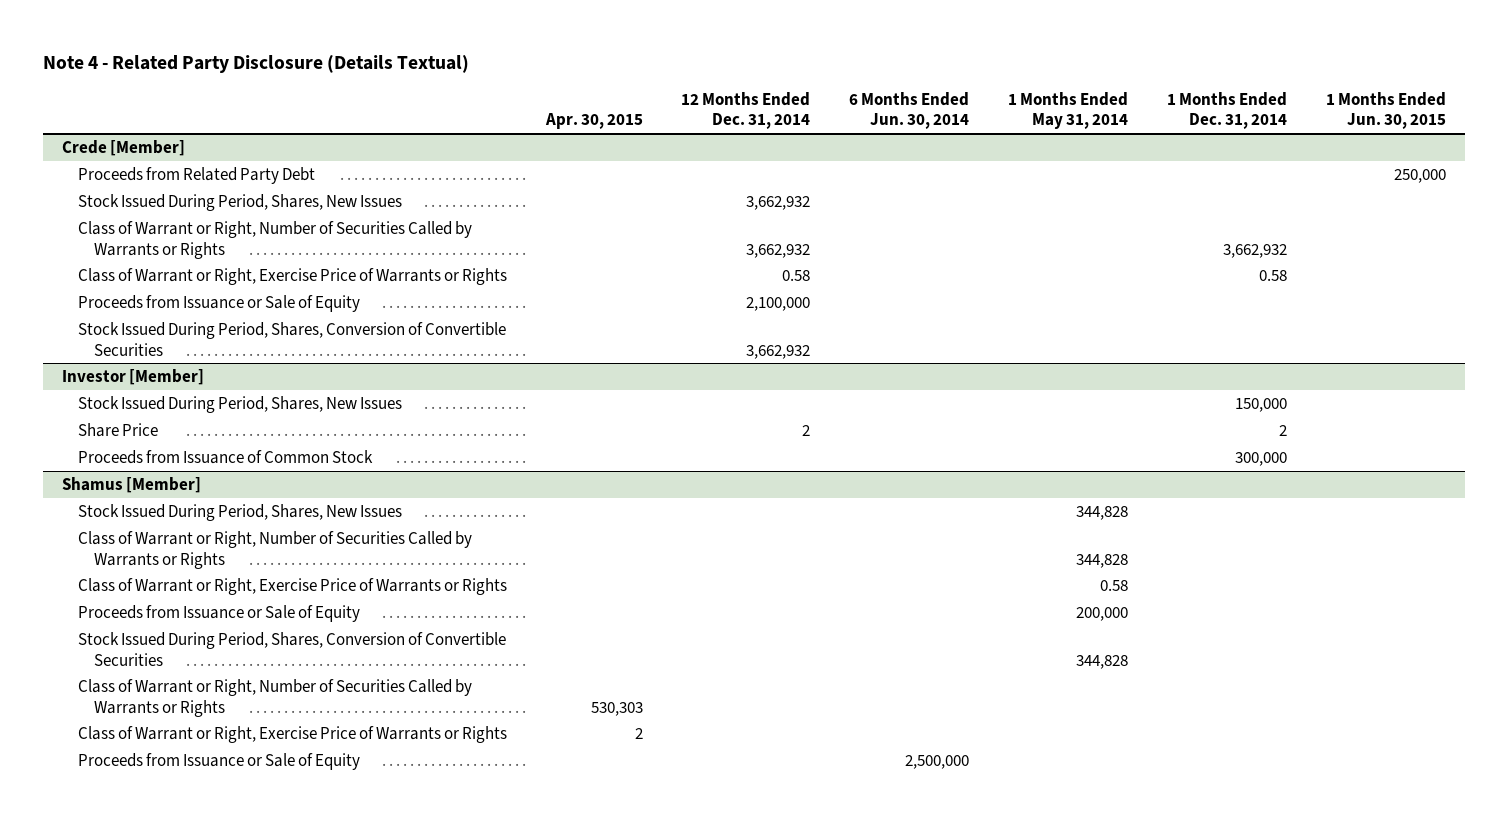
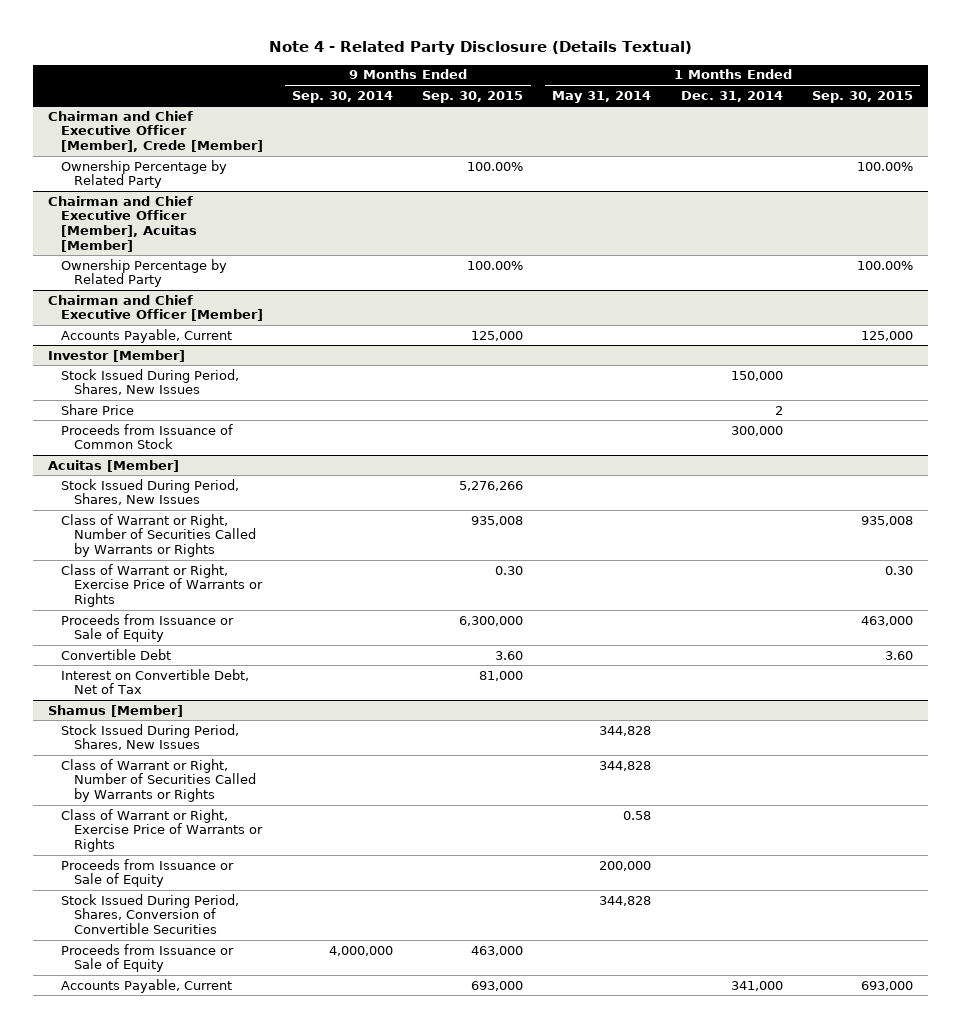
- | Apr. 30, 2015 | 12 Months Ended Dec. 31, 2014 | 6 Months Ended Jun. 30, 2014 | 1 Months Ended May 31, 2014 | 1 Months Ended Dec. 31, 2014 | 1 Months Ended Jun. 30, 2015
+ | 9 Months Ended Sep. 30, 2014 | 9 Months Ended Sep. 30, 2015 | 1 Months Ended May 31, 2014 | 1 Months Ended Dec. 31, 2014 | 1 Months Ended Sep. 30, 2015
- Crede [Member]
- Proceeds from Related Party Debt | | | | | | 250,000
- Stock Issued During Period, Shares, New Issues | | 3,662,932 | | | |
- Class of Warrant or Right, Number of Securities Called by Warrants or Rights | | 3,662,932 | | | 3,662,932 |
- Class of Warrant or Right, Exercise Price of Warrants or Rights | | 0.58 | | | 0.58 |
- Proceeds from Issuance or Sale of Equity | | 2,100,000 | | | |
- Stock Issued During Period, Shares, Conversion of Convertible Securities | | 3,662,932 | | | |
+ Chairman and Chief Executive Officer [Member], Crede [Member]
+ Ownership Percentage by Related Party | | 100.00% | | | 100.00%
+ Chairman and Chief Executive Officer [Member], Acuitas [Member]
+ Ownership Percentage by Related Party | | 100.00% | | | 100.00%
+ Chairman and Chief Executive Officer [Member]
+ Accounts Payable, Current | | 125,000 | | | 125,000
+ Acuitas [Member]
+ Stock Issued During Period, Shares, New Issues | | 5,276,266 | | |
+ Class of Warrant or Right, Number of Securities Called by Warrants or Rights | | 935,008 | | | 935,008
+ Class of Warrant or Right, Exercise Price of Warrants or Rights | | 0.30 | | | 0.30
+ Proceeds from Issuance or Sale of Equity | | 6,300,000 | | | 463,000
+ Convertible Debt | | 3.60 | | | 3.60
+ Interest on Convertible Debt, Net of Tax | | 81,000 | | |
@ Shamus [Member]
- Class of Warrant or Right, Number of Securities Called by Warrants or Rights | 530,303 | | | | |
- Class of Warrant or Right, Exercise Price of Warrants or Rights | 2 | | | | |
+ Accounts Payable, Current | | 693,000 | | 341,000 | 693,000

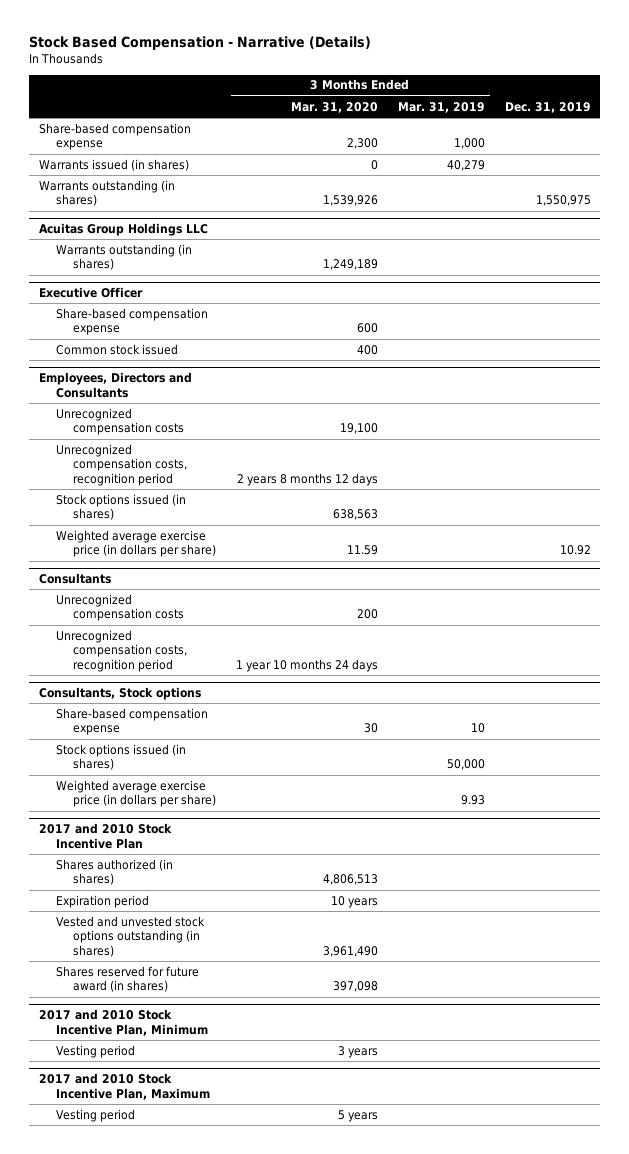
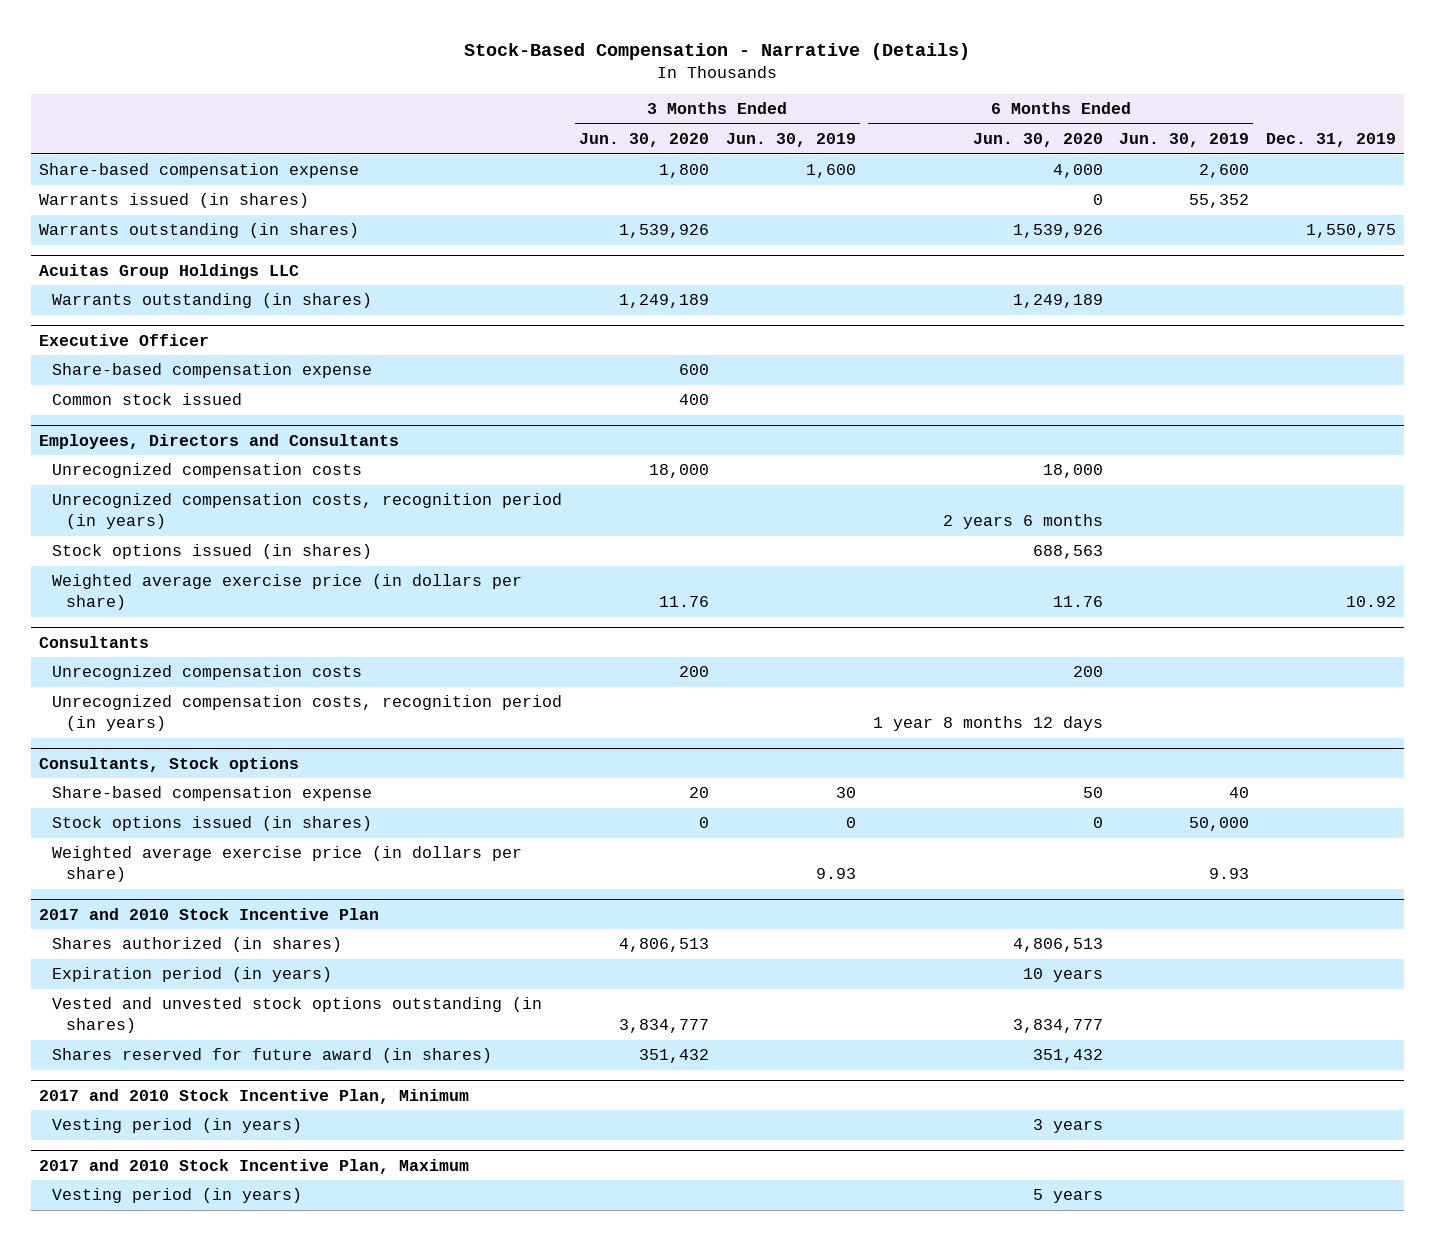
- Stock Based Compensation - Narrative (Details)
+ Stock-Based Compensation - Narrative (Details)
- | 3 Months Ended Mar. 31, 2020 | 3 Months Ended Mar. 31, 2019 | Dec. 31, 2019
+ | 3 Months Ended Jun. 30, 2020 | 3 Months Ended Jun. 30, 2019 | 6 Months Ended Jun. 30, 2020 | 6 Months Ended Jun. 30, 2019 | Dec. 31, 2019
@ Employees, Directors and Consultants
- Unrecognized compensation costs, recognition period | 2 years 8 months 12 days | |
+ Unrecognized compensation costs, recognition period (in years) | | | 2 years 6 months | |
@ Consultants
- Unrecognized compensation costs, recognition period | 1 year 10 months 24 days | |
+ Unrecognized compensation costs, recognition period (in years) | | | 1 year 8 months 12 days | |
@ 2017 and 2010 Stock Incentive Plan
- Expiration period | 10 years | |
+ Expiration period (in years) | | | 10 years | |
@ 2017 and 2010 Stock Incentive Plan, Minimum
- Vesting period | 3 years | |
+ Vesting period (in years) | | | 3 years | |
@ 2017 and 2010 Stock Incentive Plan, Maximum
- Vesting period | 5 years | |
+ Vesting period (in years) | | | 5 years | |

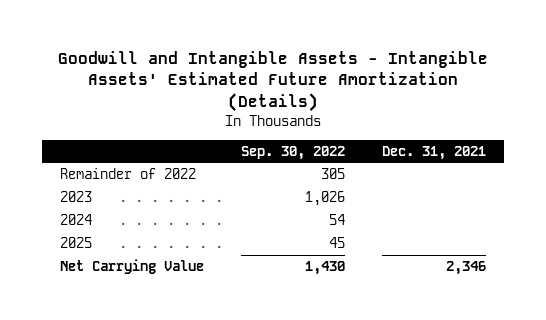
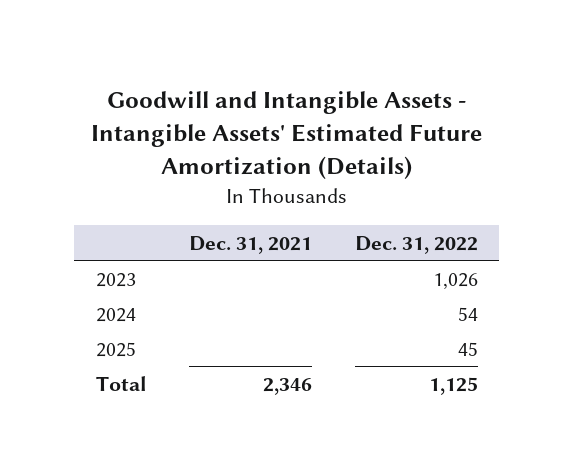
- | Sep. 30, 2022 | Dec. 31, 2021
+ | Dec. 31, 2021 | Dec. 31, 2022
- Remainder of 2022 | 305 |
- Net Carrying Value | 1,430 | 2,346
+ Total | 2,346 | 1,125

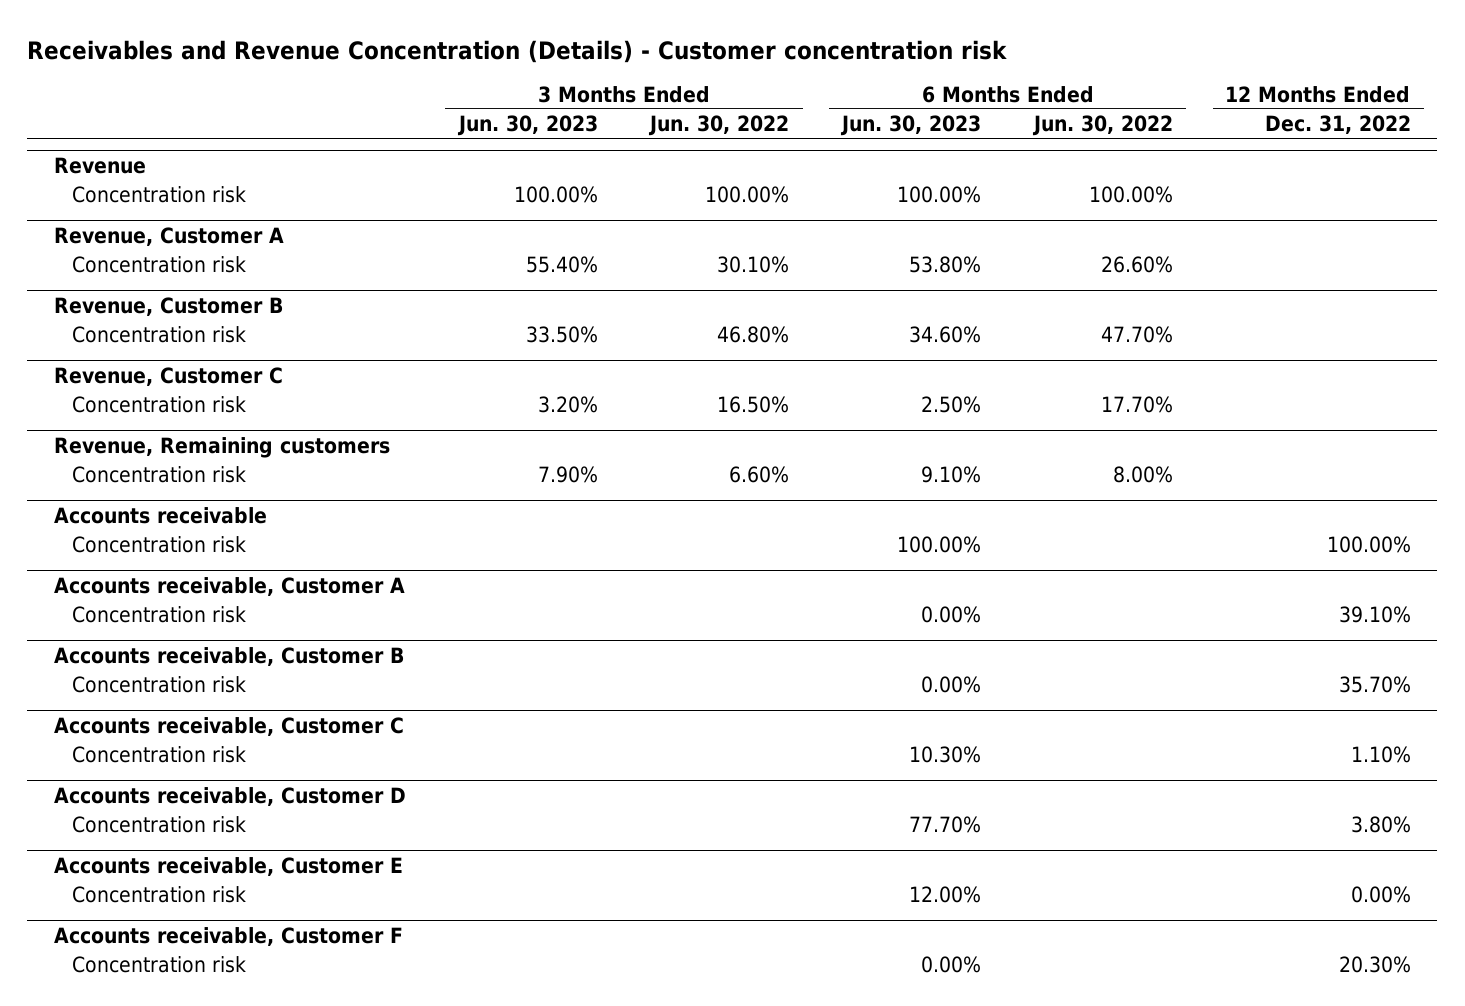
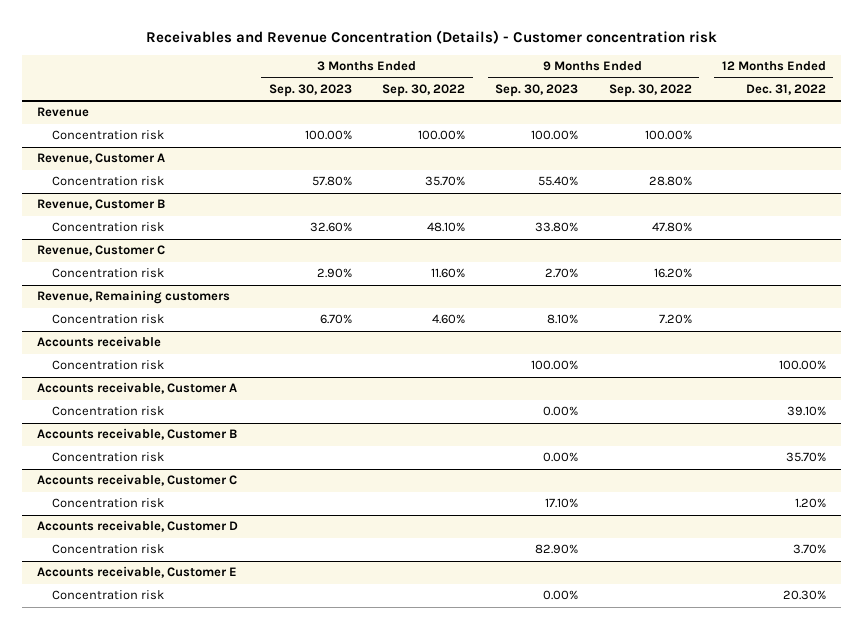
- | 3 Months Ended Jun. 30, 2023 | 3 Months Ended Jun. 30, 2022 | 6 Months Ended Jun. 30, 2023 | 6 Months Ended Jun. 30, 2022 | 12 Months Ended Dec. 31, 2022
+ | 3 Months Ended Sep. 30, 2023 | 3 Months Ended Sep. 30, 2022 | 9 Months Ended Sep. 30, 2023 | 9 Months Ended Sep. 30, 2022 | 12 Months Ended Dec. 31, 2022
@ Accounts receivable, Customer C
- Concentration risk | | | 10.30% | | 1.10%
+ Concentration risk | | | 17.10% | | 1.20%
@ Accounts receivable, Customer D
- Concentration risk | | | 77.70% | | 3.80%
+ Concentration risk | | | 82.90% | | 3.70%
@ Accounts receivable, Customer E
- Concentration risk | | | 12.00% | | 0.00%
- Accounts receivable, Customer F
- Concentration risk | | | 0.00% | | 20.30%
@ Accounts receivable, Customer E
+ Concentration risk | | | 0.00% | | 20.30%

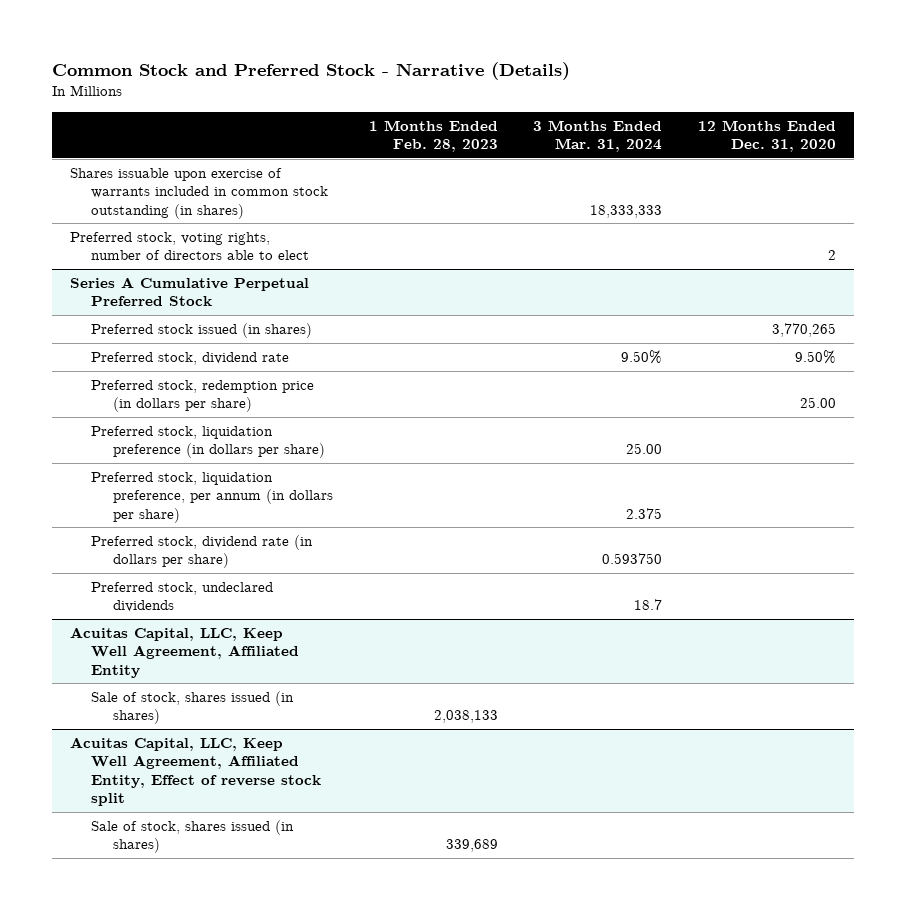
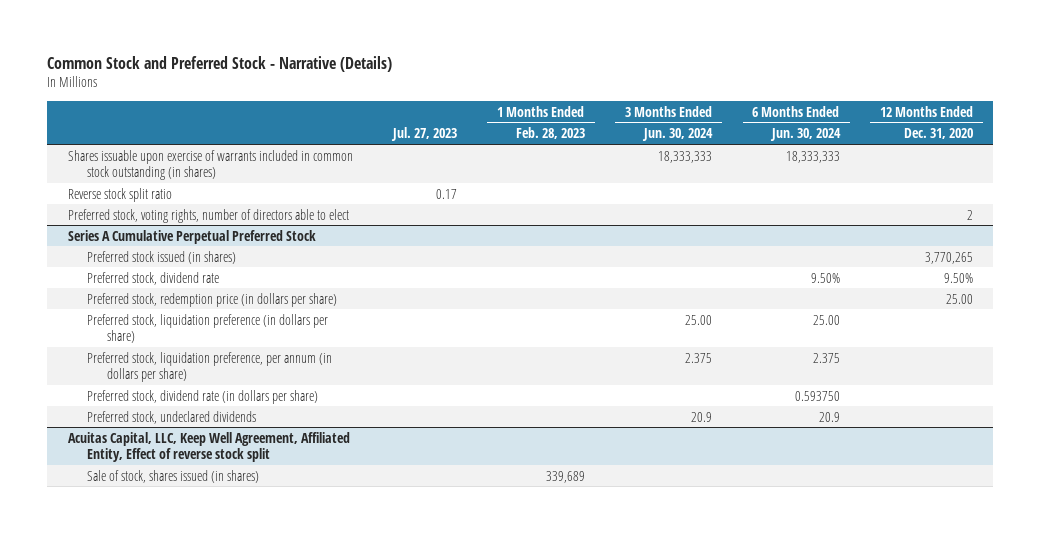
- | 1 Months Ended Feb. 28, 2023 | 3 Months Ended Mar. 31, 2024 | 12 Months Ended Dec. 31, 2020
+ | Jul. 27, 2023 | 1 Months Ended Feb. 28, 2023 | 3 Months Ended Jun. 30, 2024 | 6 Months Ended Jun. 30, 2024 | 12 Months Ended Dec. 31, 2020
+ Reverse stock split ratio | 0.17 | | | |
- Acuitas Capital, LLC, Keep Well Agreement, Affiliated Entity
- Sale of stock, shares issued (in shares) | 2,038,133 | |

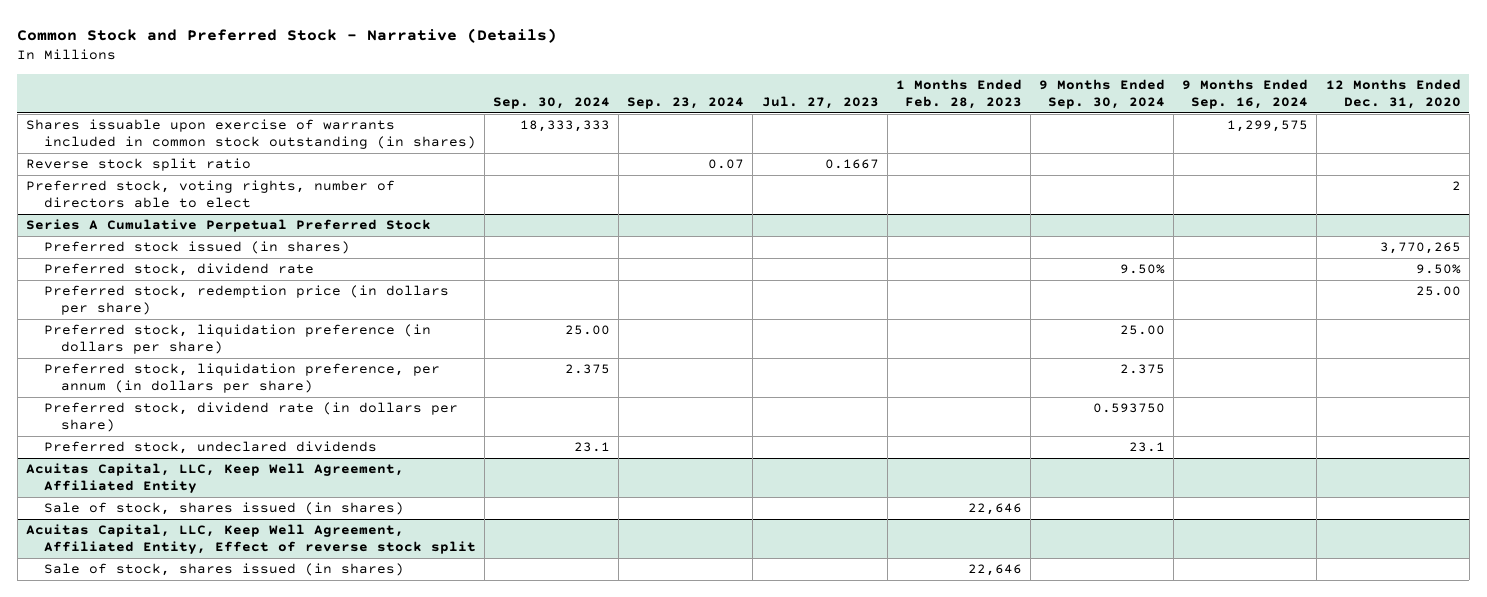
- | Jul. 27, 2023 | 1 Months Ended Feb. 28, 2023 | 3 Months Ended Jun. 30, 2024 | 6 Months Ended Jun. 30, 2024 | 12 Months Ended Dec. 31, 2020
+ | Sep. 30, 2024 | Sep. 23, 2024 | Jul. 27, 2023 | 1 Months Ended Feb. 28, 2023 | 9 Months Ended Sep. 30, 2024 | 9 Months Ended Sep. 16, 2024 | 12 Months Ended Dec. 31, 2020
- Reverse stock split ratio | 0.17 | | | |
+ Reverse stock split ratio | | 0.07 | 0.1667 | | | |
+ Acuitas Capital, LLC, Keep Well Agreement, Affiliated Entity
+ Sale of stock, shares issued (in shares) | | | | 22,646 | | |
@ Acuitas Capital, LLC, Keep Well Agreement, Affiliated Entity, Effect of reverse stock split
- Sale of stock, shares issued (in shares) | | 339,689 | | |
+ Sale of stock, shares issued (in shares) | | | | 22,646 | | |

